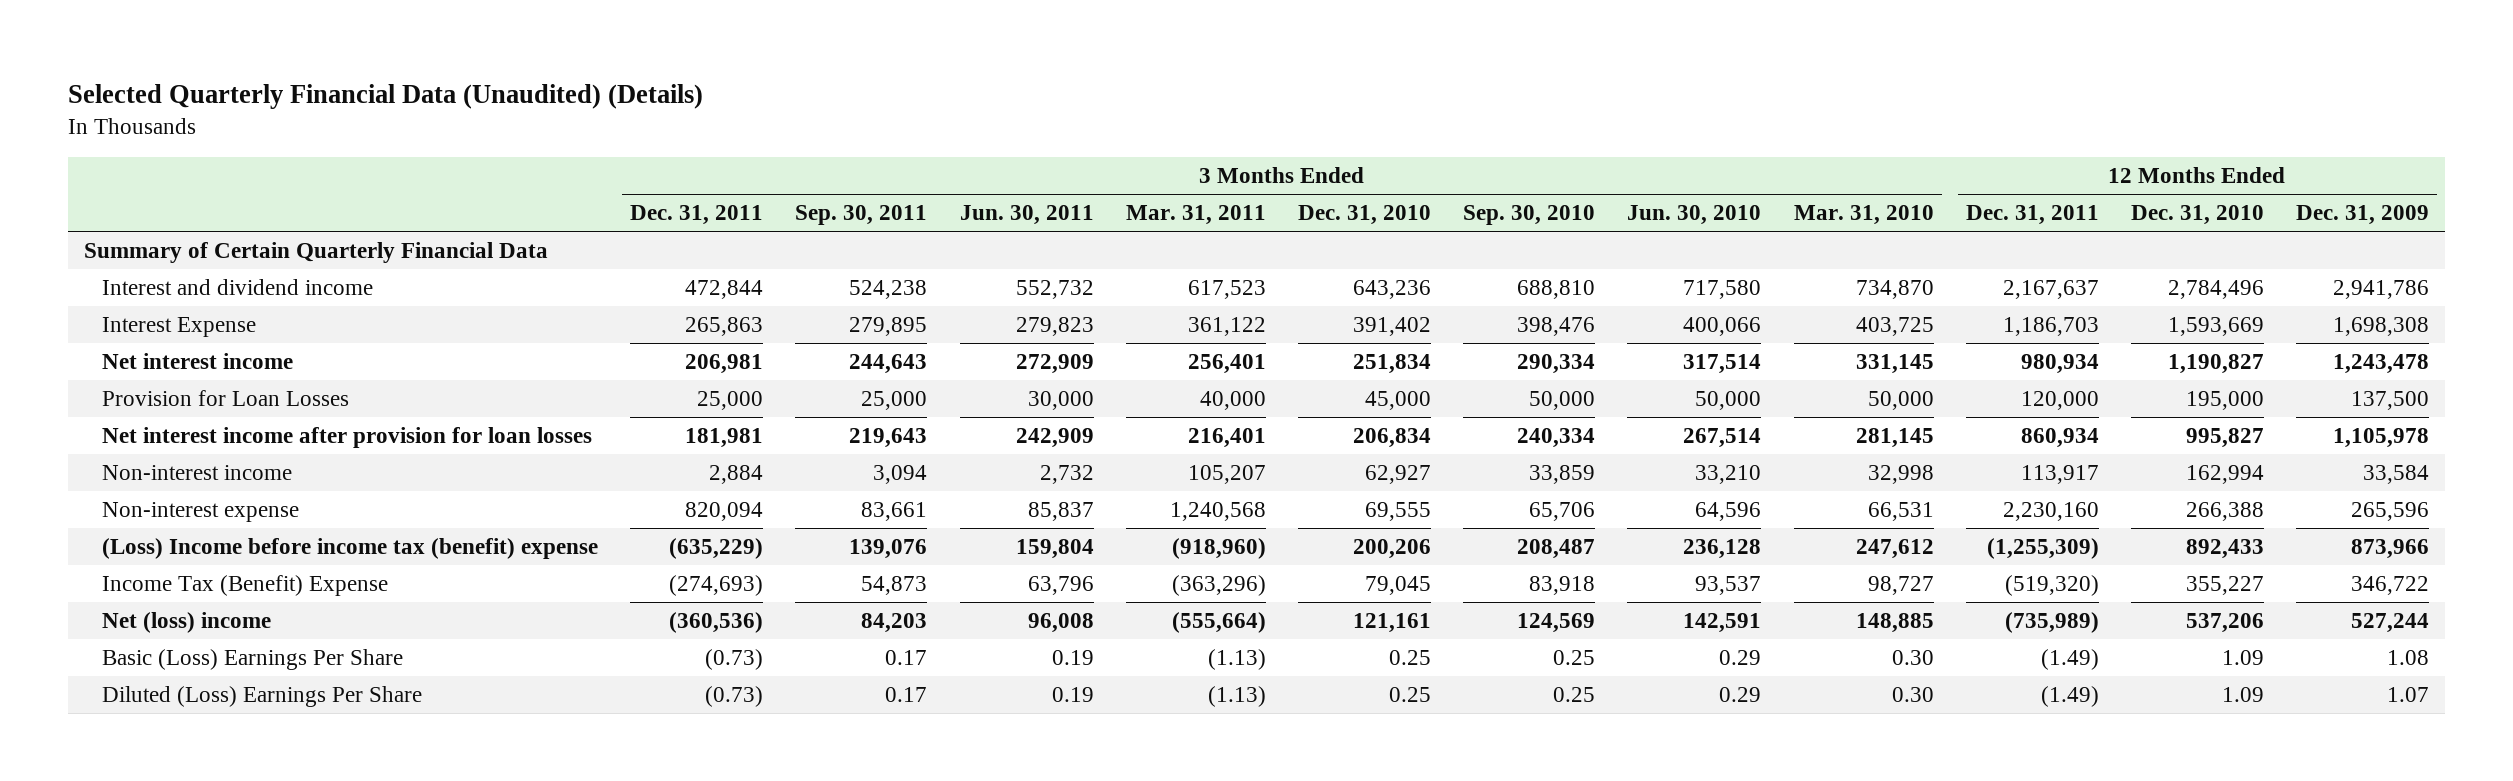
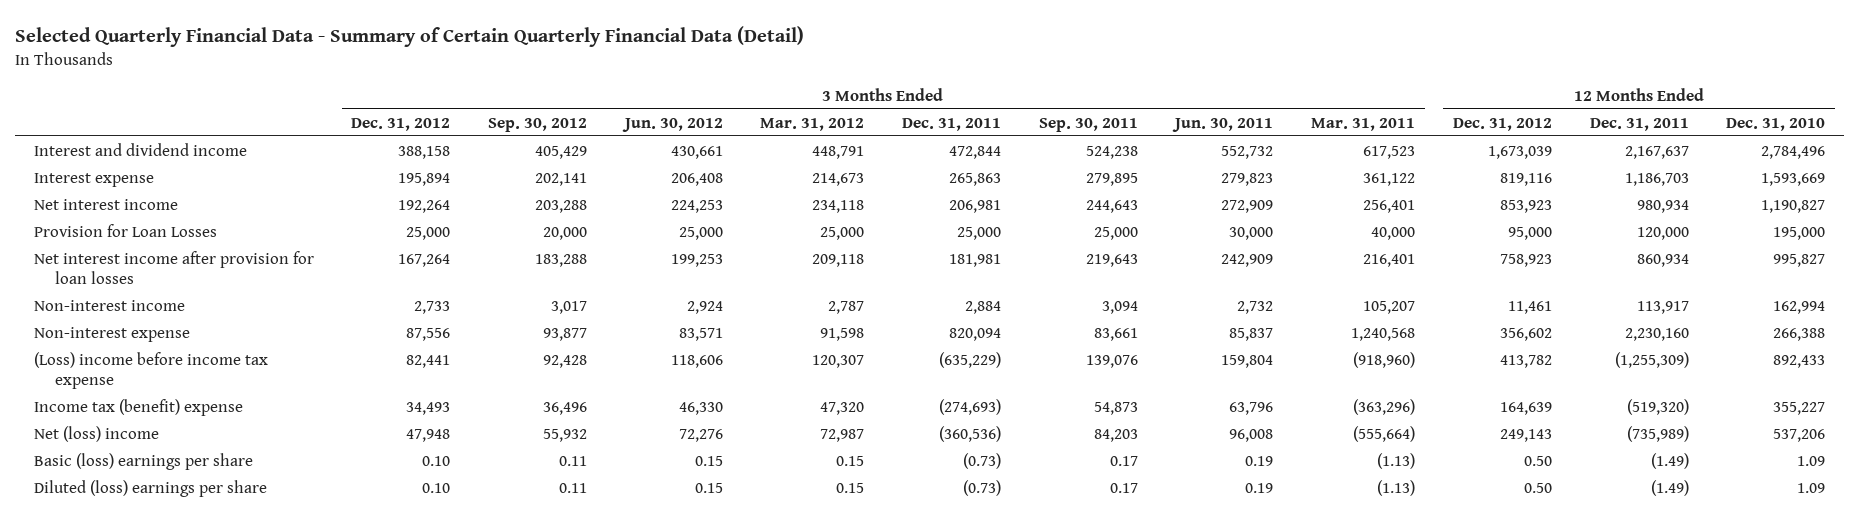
- Selected Quarterly Financial Data (Unaudited) (Details)
+ Selected Quarterly Financial Data - Summary of Certain Quarterly Financial Data (Detail)
- | 3 Months Ended Dec. 31, 2011 | 3 Months Ended Sep. 30, 2011 | 3 Months Ended Jun. 30, 2011 | 3 Months Ended Mar. 31, 2011 | 3 Months Ended Dec. 31, 2010 | 3 Months Ended Sep. 30, 2010 | 3 Months Ended Jun. 30, 2010 | 3 Months Ended Mar. 31, 2010 | 12 Months Ended Dec. 31, 2011 | 12 Months Ended Dec. 31, 2010 | 12 Months Ended Dec. 31, 2009
+ | 3 Months Ended Dec. 31, 2012 | 3 Months Ended Sep. 30, 2012 | 3 Months Ended Jun. 30, 2012 | 3 Months Ended Mar. 31, 2012 | 3 Months Ended Dec. 31, 2011 | 3 Months Ended Sep. 30, 2011 | 3 Months Ended Jun. 30, 2011 | 3 Months Ended Mar. 31, 2011 | 12 Months Ended Dec. 31, 2012 | 12 Months Ended Dec. 31, 2011 | 12 Months Ended Dec. 31, 2010
- Summary of Certain Quarterly Financial Data
- Interest Expense | 265,863 | 279,895 | 279,823 | 361,122 | 391,402 | 398,476 | 400,066 | 403,725 | 1,186,703 | 1,593,669 | 1,698,308
+ Interest expense | 195,894 | 202,141 | 206,408 | 214,673 | 265,863 | 279,895 | 279,823 | 361,122 | 819,116 | 1,186,703 | 1,593,669
- (Loss) Income before income tax (benefit) expense | (635,229) | 139,076 | 159,804 | (918,960) | 200,206 | 208,487 | 236,128 | 247,612 | (1,255,309) | 892,433 | 873,966
- Income Tax (Benefit) Expense | (274,693) | 54,873 | 63,796 | (363,296) | 79,045 | 83,918 | 93,537 | 98,727 | (519,320) | 355,227 | 346,722
+ (Loss) income before income tax expense | 82,441 | 92,428 | 118,606 | 120,307 | (635,229) | 139,076 | 159,804 | (918,960) | 413,782 | (1,255,309) | 892,433
+ Income tax (benefit) expense | 34,493 | 36,496 | 46,330 | 47,320 | (274,693) | 54,873 | 63,796 | (363,296) | 164,639 | (519,320) | 355,227
- Basic (Loss) Earnings Per Share | (0.73) | 0.17 | 0.19 | (1.13) | 0.25 | 0.25 | 0.29 | 0.30 | (1.49) | 1.09 | 1.08
- Diluted (Loss) Earnings Per Share | (0.73) | 0.17 | 0.19 | (1.13) | 0.25 | 0.25 | 0.29 | 0.30 | (1.49) | 1.09 | 1.07
+ Basic (loss) earnings per share | 0.10 | 0.11 | 0.15 | 0.15 | (0.73) | 0.17 | 0.19 | (1.13) | 0.50 | (1.49) | 1.09
+ Diluted (loss) earnings per share | 0.10 | 0.11 | 0.15 | 0.15 | (0.73) | 0.17 | 0.19 | (1.13) | 0.50 | (1.49) | 1.09

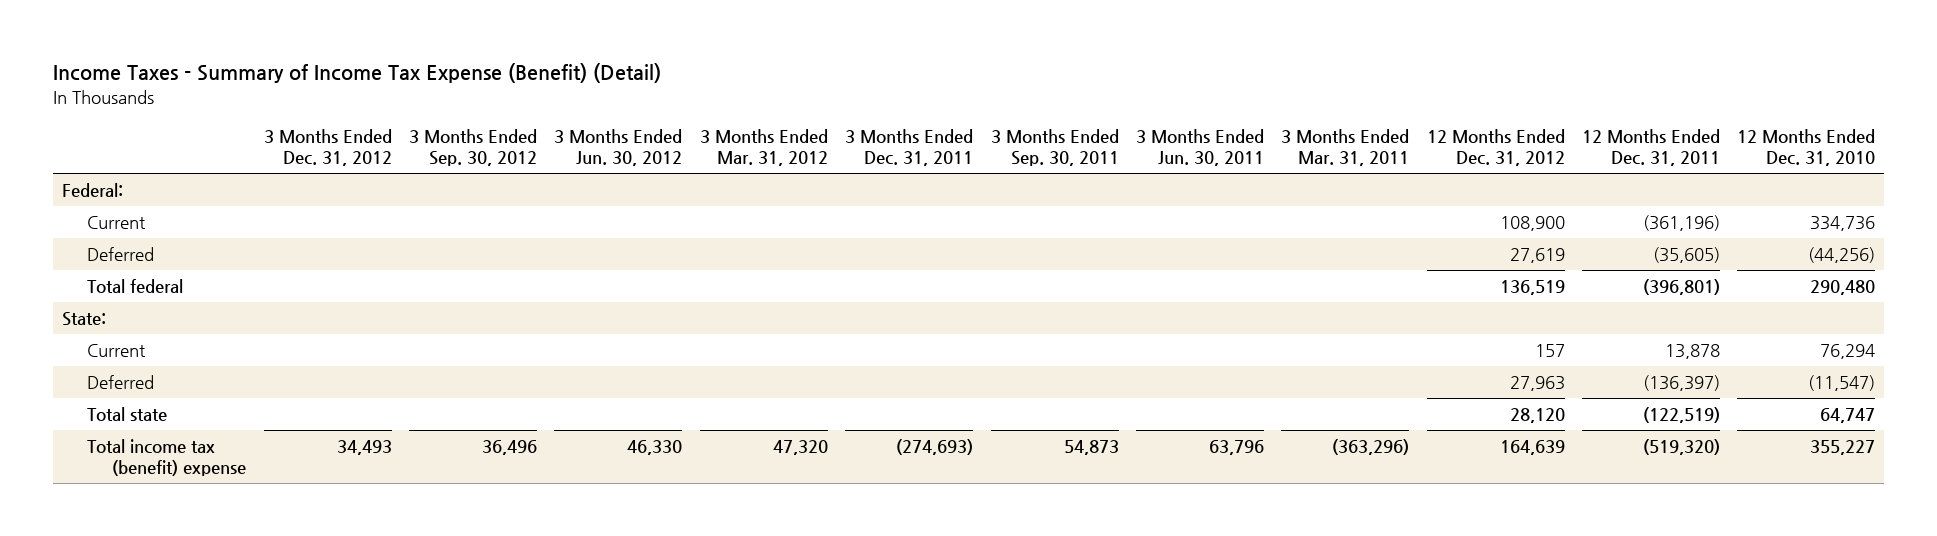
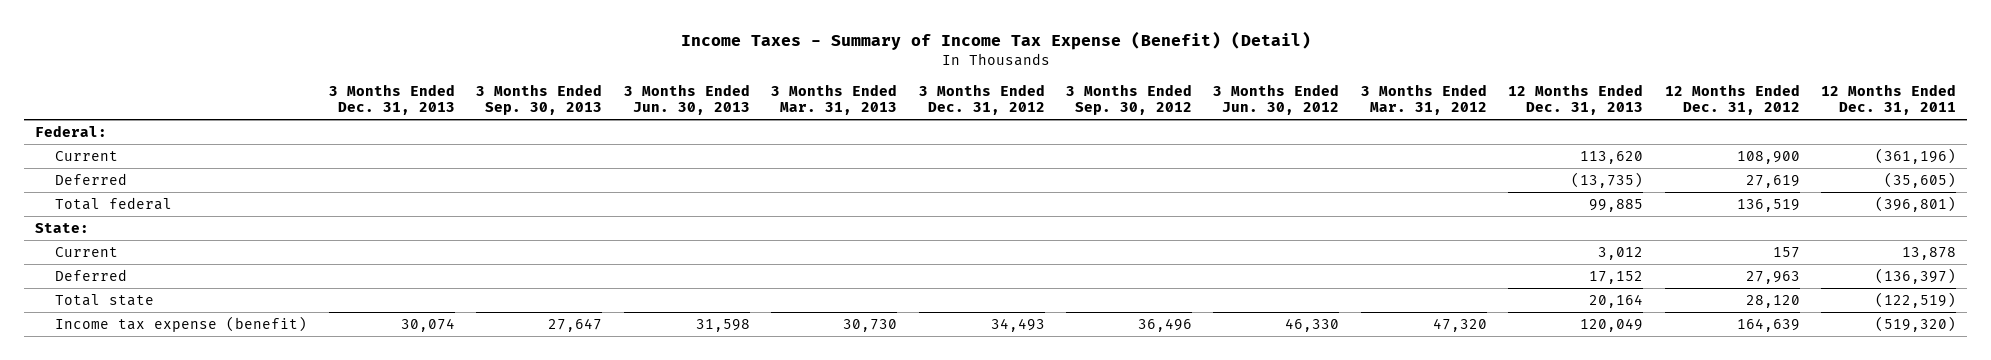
- | 3 Months Ended Dec. 31, 2012 | 3 Months Ended Sep. 30, 2012 | 3 Months Ended Jun. 30, 2012 | 3 Months Ended Mar. 31, 2012 | 3 Months Ended Dec. 31, 2011 | 3 Months Ended Sep. 30, 2011 | 3 Months Ended Jun. 30, 2011 | 3 Months Ended Mar. 31, 2011 | 12 Months Ended Dec. 31, 2012 | 12 Months Ended Dec. 31, 2011 | 12 Months Ended Dec. 31, 2010
+ | 3 Months Ended Dec. 31, 2013 | 3 Months Ended Sep. 30, 2013 | 3 Months Ended Jun. 30, 2013 | 3 Months Ended Mar. 31, 2013 | 3 Months Ended Dec. 31, 2012 | 3 Months Ended Sep. 30, 2012 | 3 Months Ended Jun. 30, 2012 | 3 Months Ended Mar. 31, 2012 | 12 Months Ended Dec. 31, 2013 | 12 Months Ended Dec. 31, 2012 | 12 Months Ended Dec. 31, 2011
- Total income tax (benefit) expense | 34,493 | 36,496 | 46,330 | 47,320 | (274,693) | 54,873 | 63,796 | (363,296) | 164,639 | (519,320) | 355,227
+ Income tax expense (benefit) | 30,074 | 27,647 | 31,598 | 30,730 | 34,493 | 36,496 | 46,330 | 47,320 | 120,049 | 164,639 | (519,320)

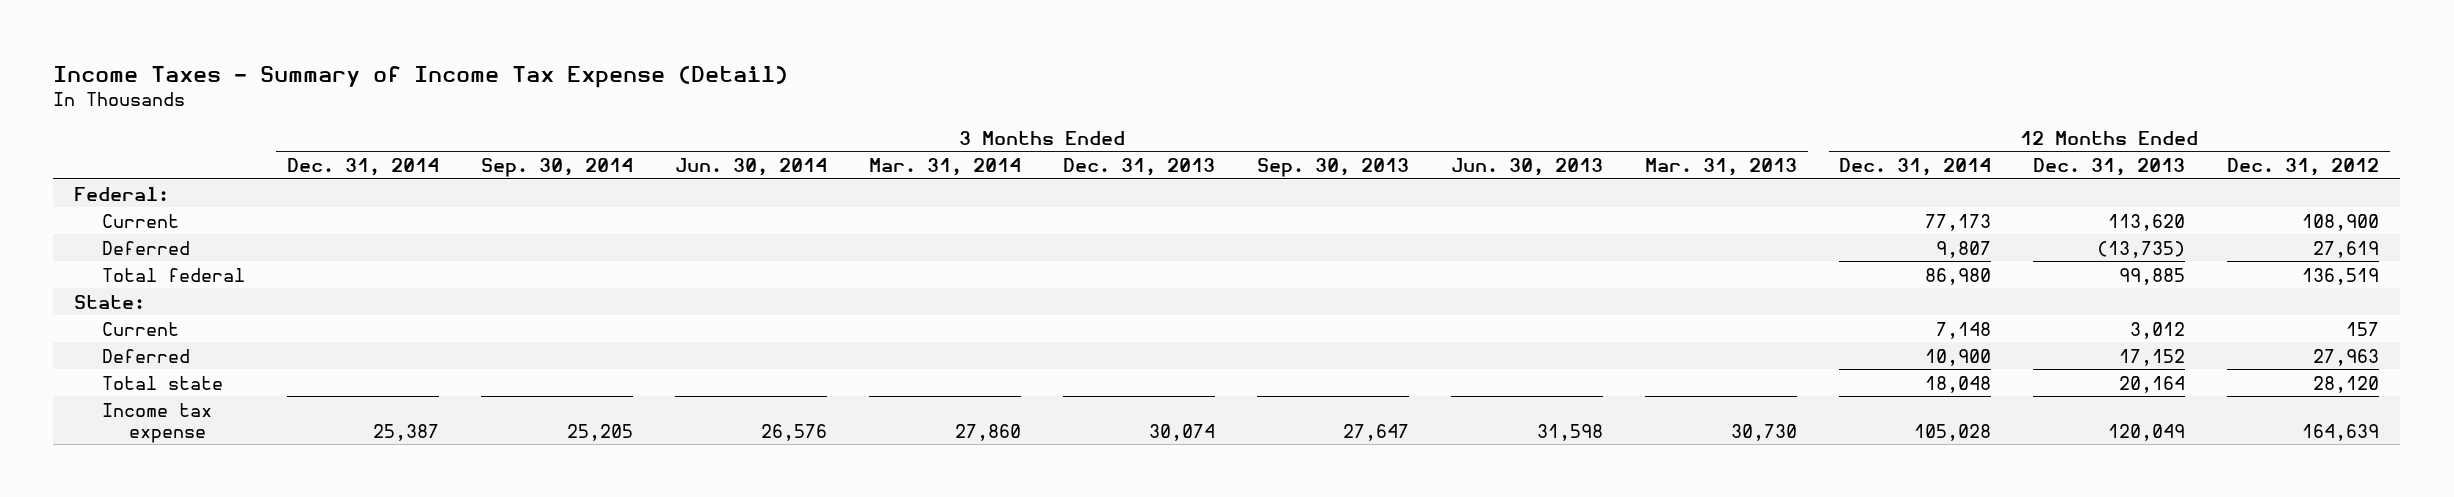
- Income Taxes - Summary of Income Tax Expense (Benefit) (Detail)
+ Income Taxes - Summary of Income Tax Expense (Detail)
- | 3 Months Ended Dec. 31, 2013 | 3 Months Ended Sep. 30, 2013 | 3 Months Ended Jun. 30, 2013 | 3 Months Ended Mar. 31, 2013 | 3 Months Ended Dec. 31, 2012 | 3 Months Ended Sep. 30, 2012 | 3 Months Ended Jun. 30, 2012 | 3 Months Ended Mar. 31, 2012 | 12 Months Ended Dec. 31, 2013 | 12 Months Ended Dec. 31, 2012 | 12 Months Ended Dec. 31, 2011
+ | 3 Months Ended Dec. 31, 2014 | 3 Months Ended Sep. 30, 2014 | 3 Months Ended Jun. 30, 2014 | 3 Months Ended Mar. 31, 2014 | 3 Months Ended Dec. 31, 2013 | 3 Months Ended Sep. 30, 2013 | 3 Months Ended Jun. 30, 2013 | 3 Months Ended Mar. 31, 2013 | 12 Months Ended Dec. 31, 2014 | 12 Months Ended Dec. 31, 2013 | 12 Months Ended Dec. 31, 2012
- Income tax expense (benefit) | 30,074 | 27,647 | 31,598 | 30,730 | 34,493 | 36,496 | 46,330 | 47,320 | 120,049 | 164,639 | (519,320)
+ Income tax expense | 25,387 | 25,205 | 26,576 | 27,860 | 30,074 | 27,647 | 31,598 | 30,730 | 105,028 | 120,049 | 164,639

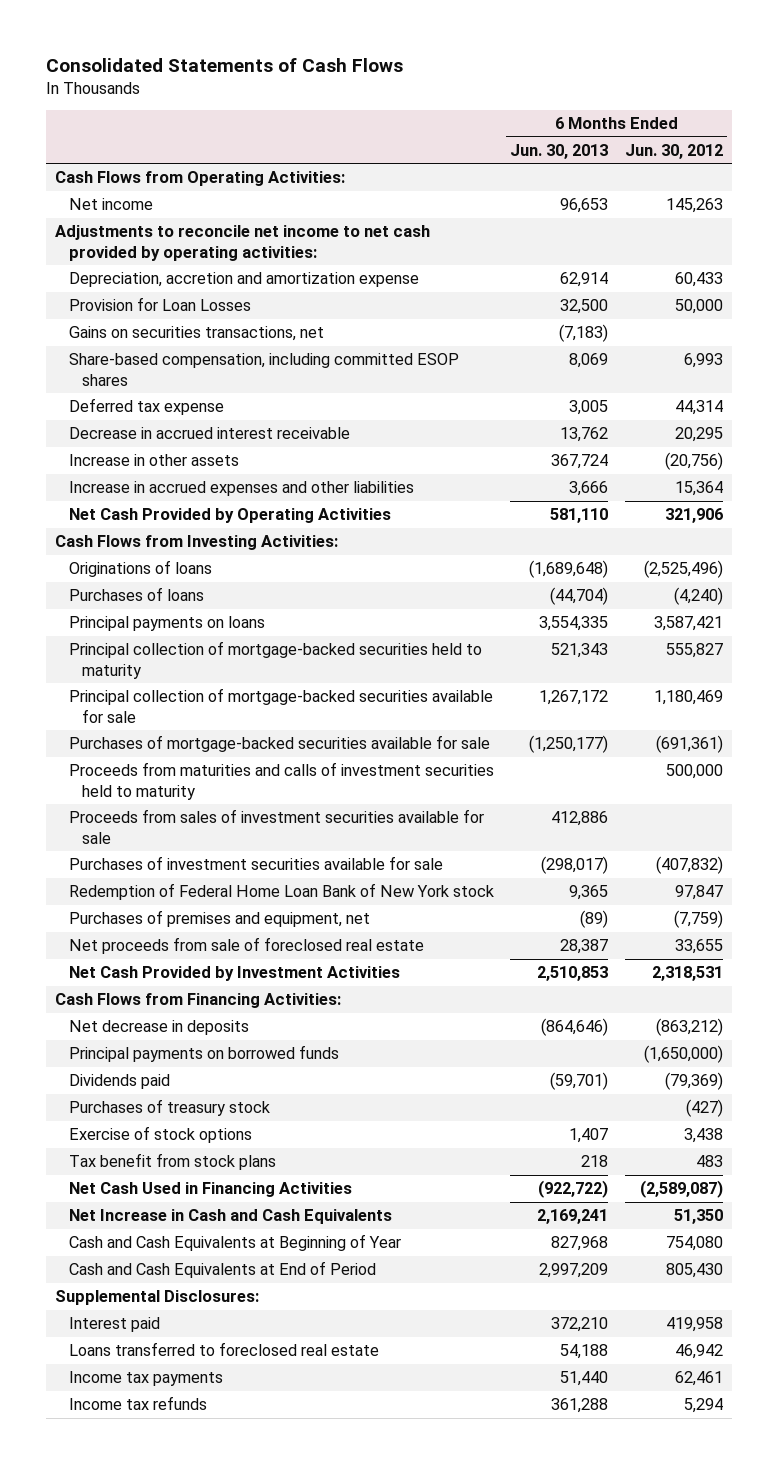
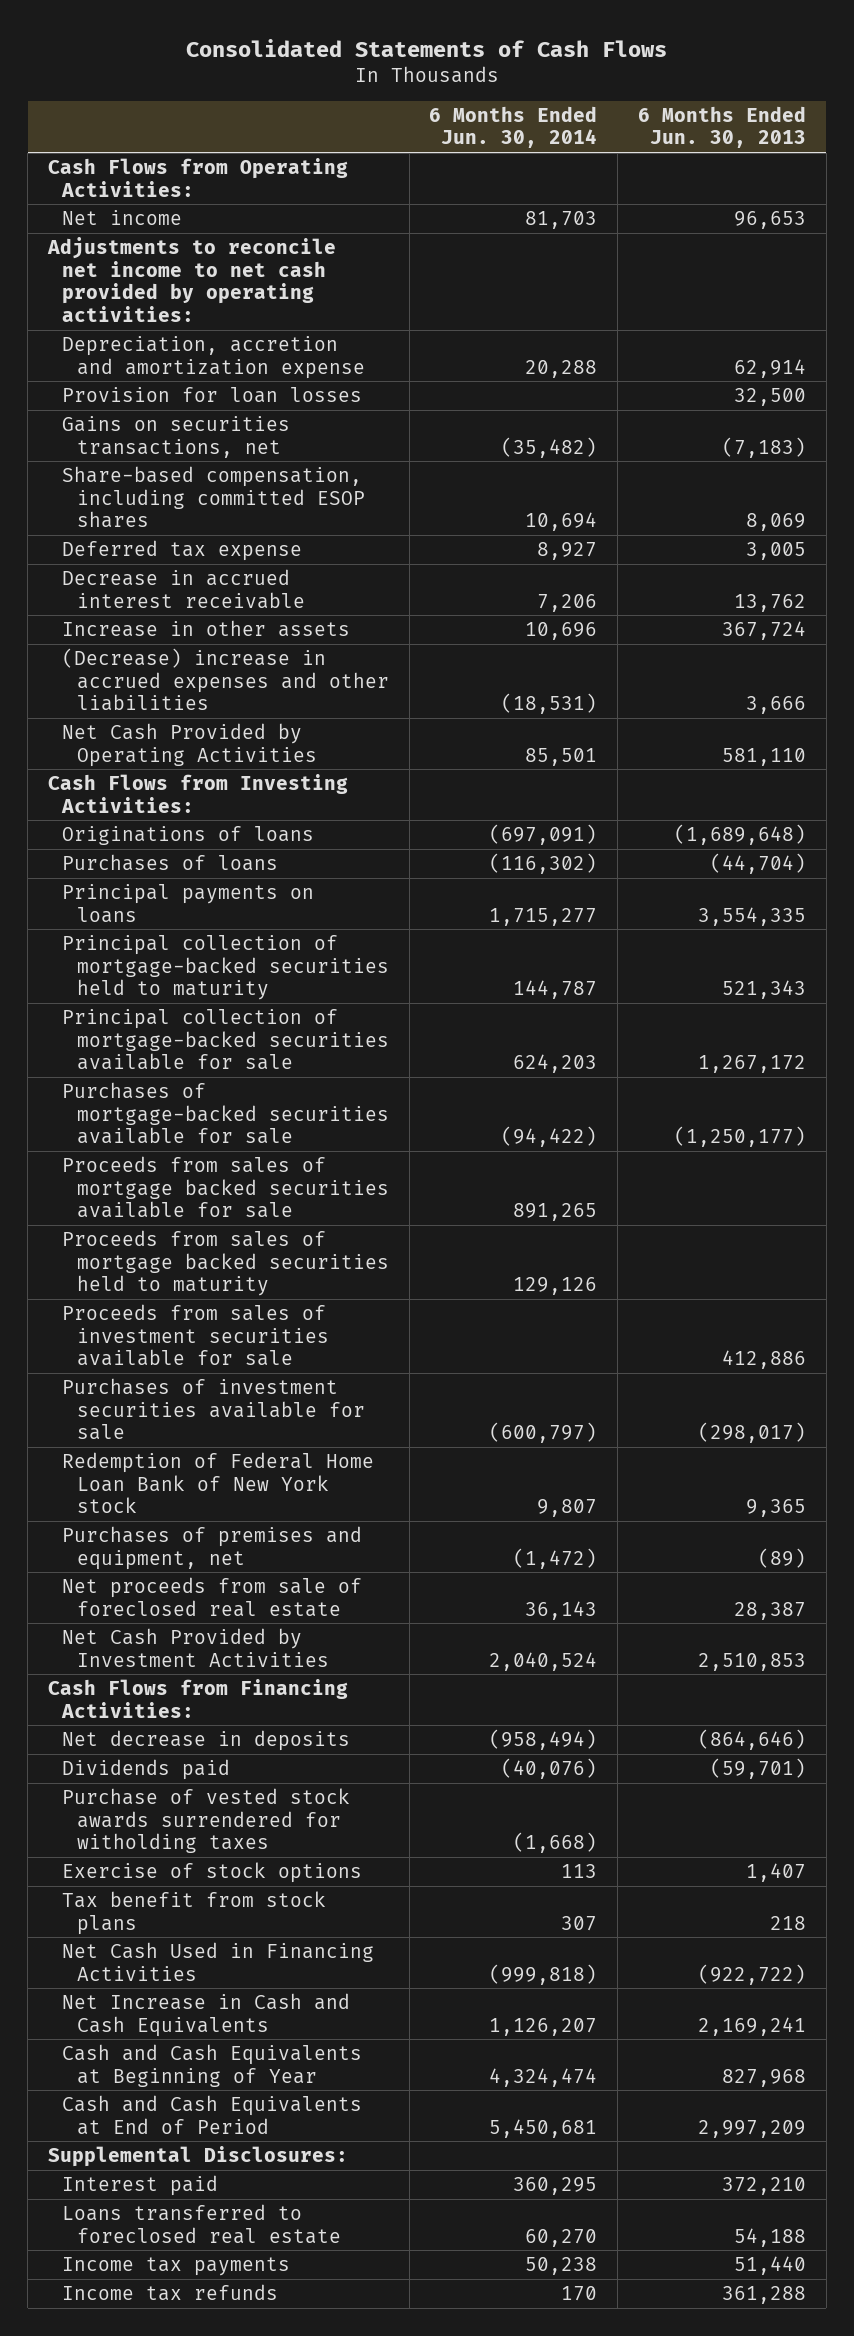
- | 6 Months Ended Jun. 30, 2013 | 6 Months Ended Jun. 30, 2012
+ | 6 Months Ended Jun. 30, 2014 | 6 Months Ended Jun. 30, 2013
- Provision for Loan Losses | 32,500 | 50,000
+ Provision for loan losses | | 32,500
- Increase in accrued expenses and other liabilities | 3,666 | 15,364
+ (Decrease) increase in accrued expenses and other liabilities | (18,531) | 3,666
- Proceeds from maturities and calls of investment securities held to maturity | | 500,000
+ Proceeds from sales of mortgage backed securities available for sale | 891,265 |
+ Proceeds from sales of mortgage backed securities held to maturity | 129,126 |
- Principal payments on borrowed funds | | (1,650,000)
- Purchases of treasury stock | | (427)
+ Purchase of vested stock awards surrendered for witholding taxes | (1,668) |

